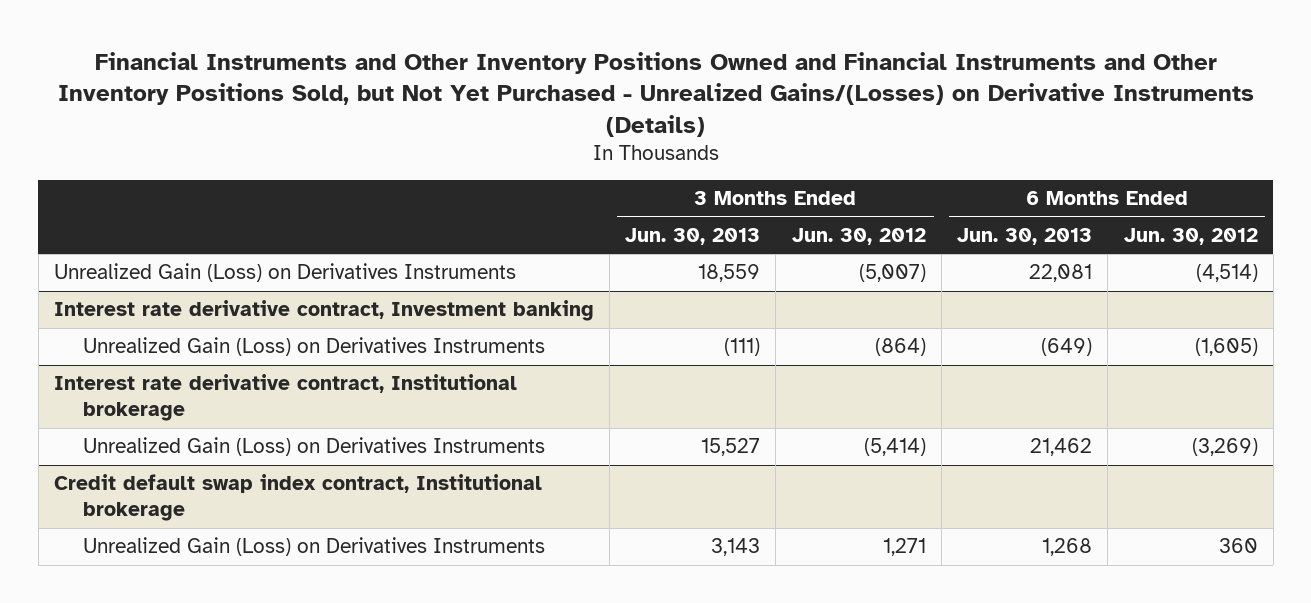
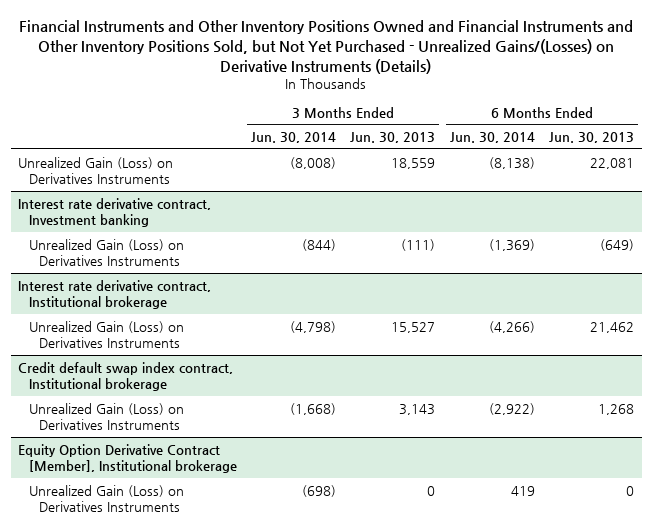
- | 3 Months Ended Jun. 30, 2013 | 3 Months Ended Jun. 30, 2012 | 6 Months Ended Jun. 30, 2013 | 6 Months Ended Jun. 30, 2012
+ | 3 Months Ended Jun. 30, 2014 | 3 Months Ended Jun. 30, 2013 | 6 Months Ended Jun. 30, 2014 | 6 Months Ended Jun. 30, 2013
+ Equity Option Derivative Contract [Member], Institutional brokerage
+ Unrealized Gain (Loss) on Derivatives Instruments | (698) | 0 | 419 | 0

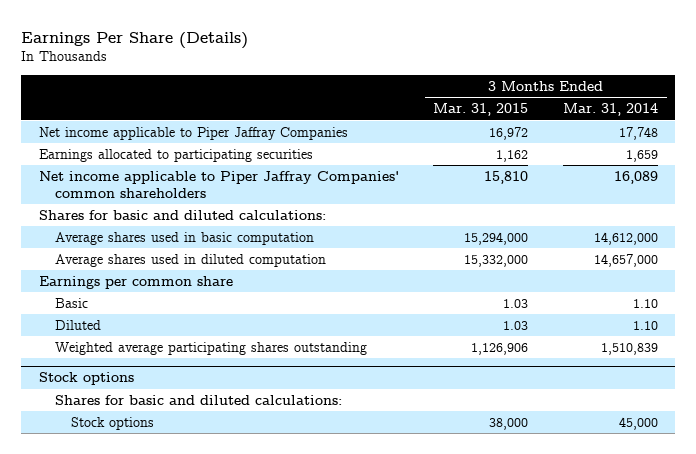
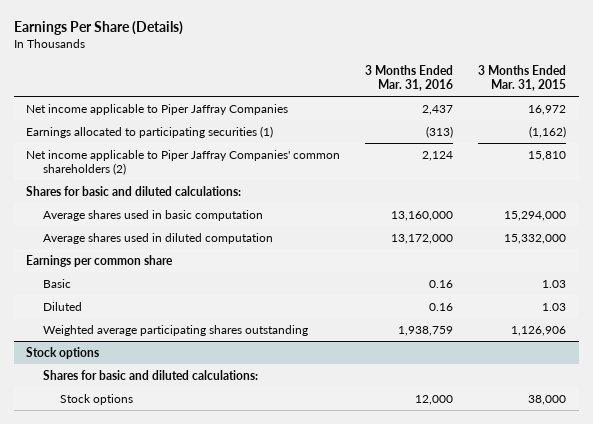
- | 3 Months Ended Mar. 31, 2015 | 3 Months Ended Mar. 31, 2014
+ | 3 Months Ended Mar. 31, 2016 | 3 Months Ended Mar. 31, 2015
- Earnings allocated to participating securities | 1,162 | 1,659
- Net income applicable to Piper Jaffray Companies' common shareholders | 15,810 | 16,089
+ Earnings allocated to participating securities (1) | (313) | (1,162)
+ Net income applicable to Piper Jaffray Companies' common shareholders (2) | 2,124 | 15,810

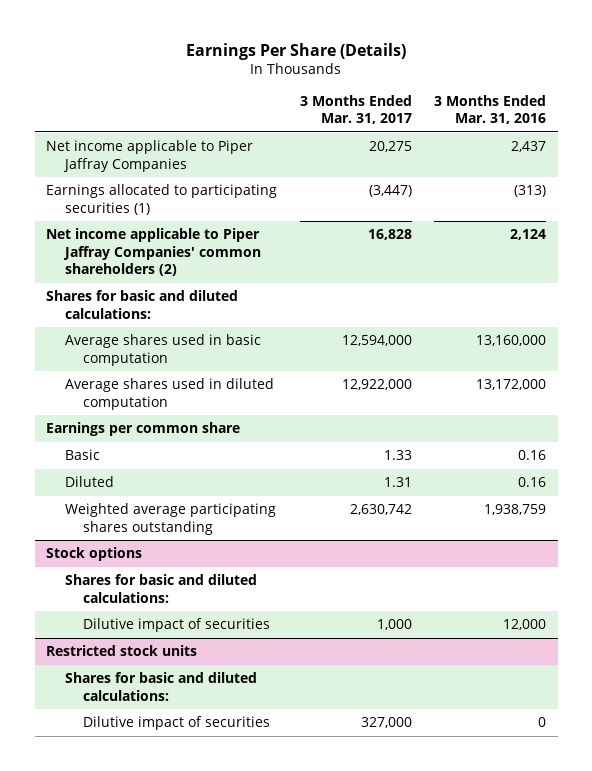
- | 3 Months Ended Mar. 31, 2016 | 3 Months Ended Mar. 31, 2015
+ | 3 Months Ended Mar. 31, 2017 | 3 Months Ended Mar. 31, 2016
@ Stock options
- Stock options | 12,000 | 38,000
+ Dilutive impact of securities | 1,000 | 12,000
+ Restricted stock units
+ Shares for basic and diluted calculations:
+ Dilutive impact of securities | 327,000 | 0

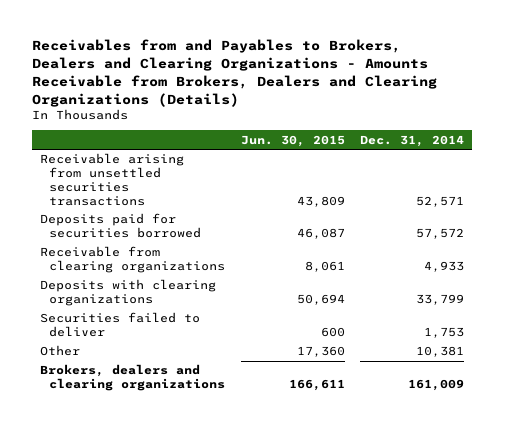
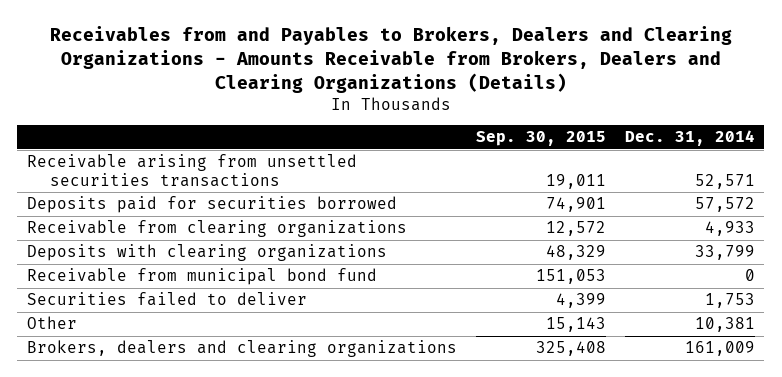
- | Jun. 30, 2015 | Dec. 31, 2014
+ | Sep. 30, 2015 | Dec. 31, 2014
+ Receivable from municipal bond fund | 151,053 | 0

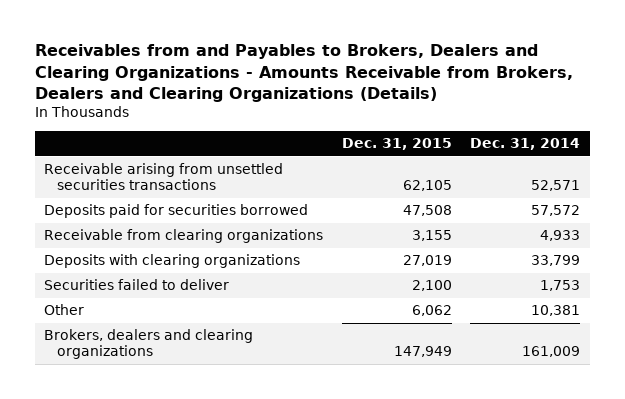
- | Sep. 30, 2015 | Dec. 31, 2014
+ | Dec. 31, 2015 | Dec. 31, 2014
- Receivable from municipal bond fund | 151,053 | 0

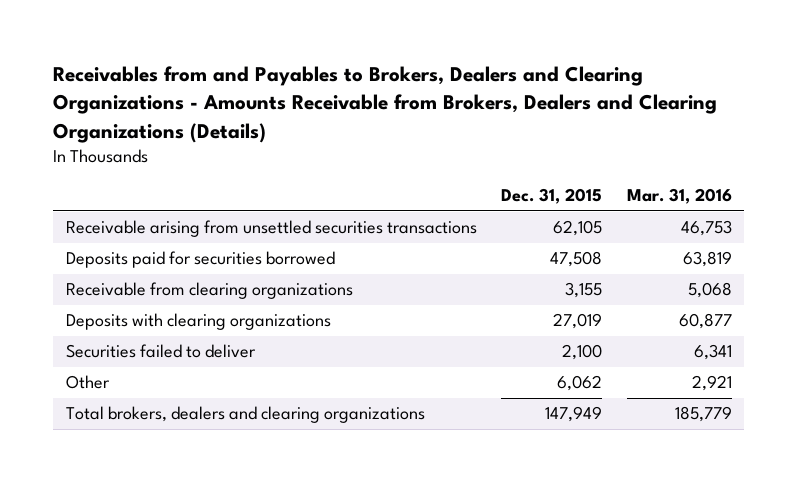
- | Dec. 31, 2015 | Dec. 31, 2014
+ | Dec. 31, 2015 | Mar. 31, 2016
- Brokers, dealers and clearing organizations | 147,949 | 161,009
+ Total brokers, dealers and clearing organizations | 147,949 | 185,779

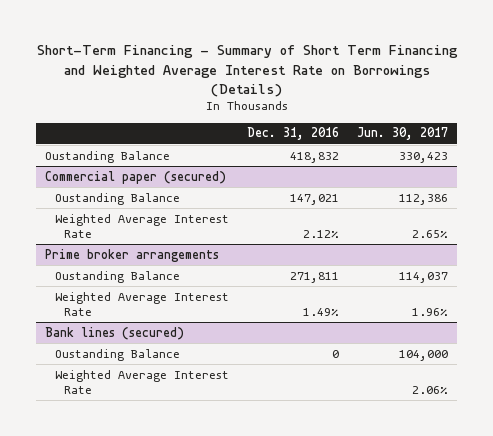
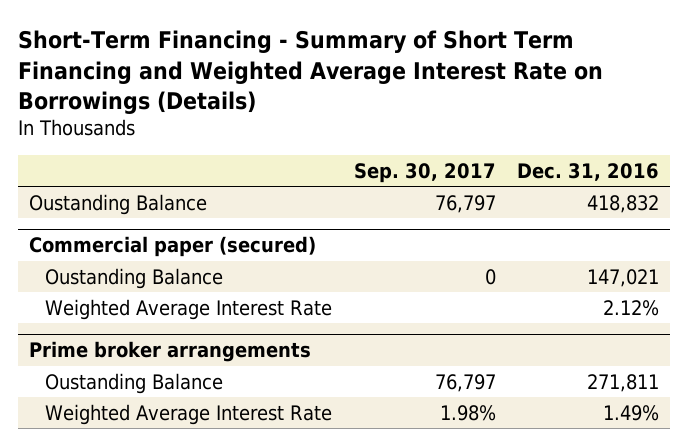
- | Dec. 31, 2016 | Jun. 30, 2017
+ | Sep. 30, 2017 | Dec. 31, 2016
- Bank lines (secured)
- Oustanding Balance | 0 | 104,000
- Weighted Average Interest Rate | | 2.06%

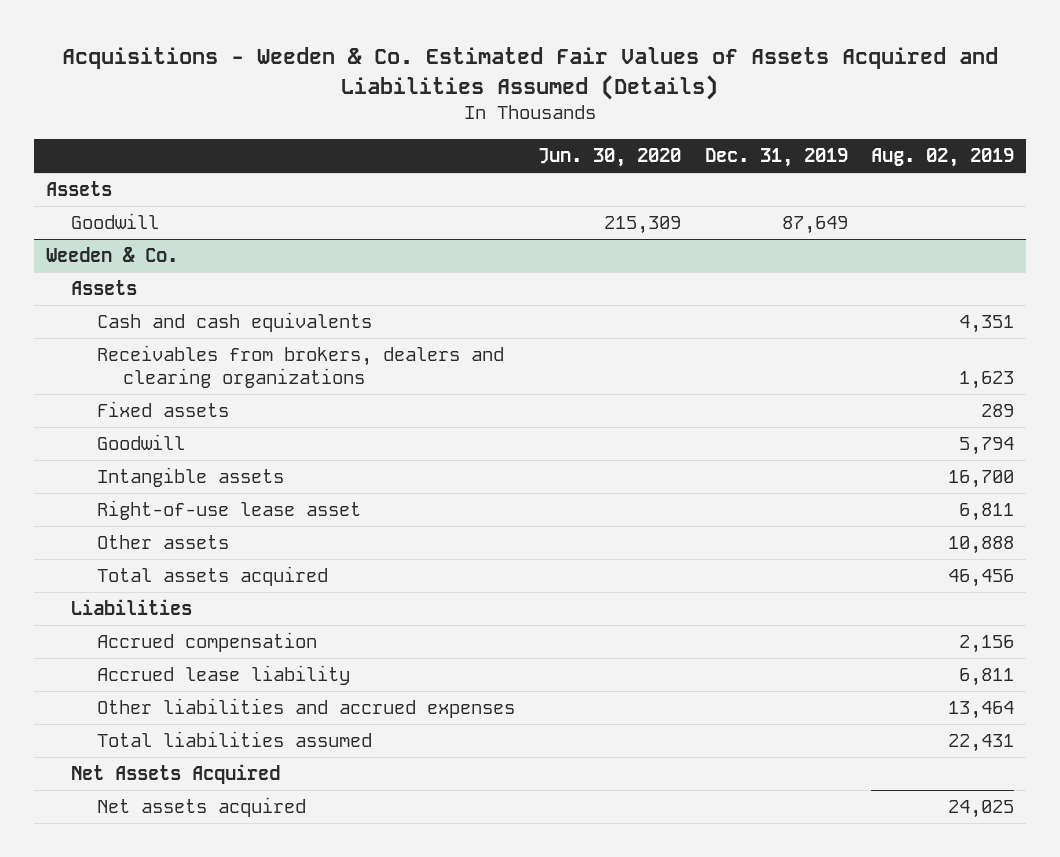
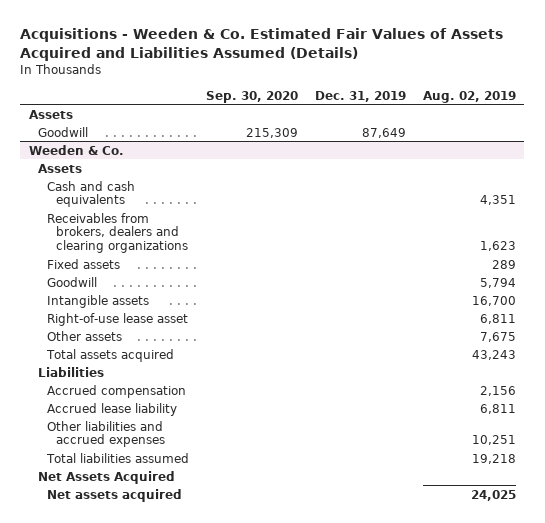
- | Jun. 30, 2020 | Dec. 31, 2019 | Aug. 02, 2019
+ | Sep. 30, 2020 | Dec. 31, 2019 | Aug. 02, 2019
@ Weeden & Co.
- Other assets | | | 10,888
- Total assets acquired | | | 46,456
+ Other assets | | | 7,675
+ Total assets acquired | | | 43,243
- Other liabilities and accrued expenses | | | 13,464
- Total liabilities assumed | | | 22,431
+ Other liabilities and accrued expenses | | | 10,251
+ Total liabilities assumed | | | 19,218

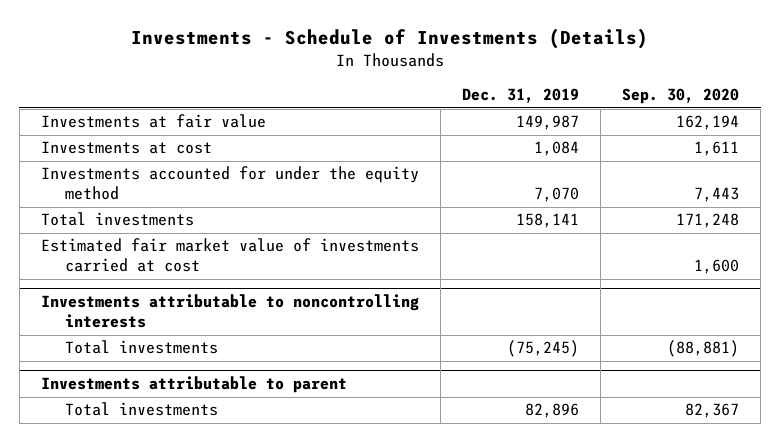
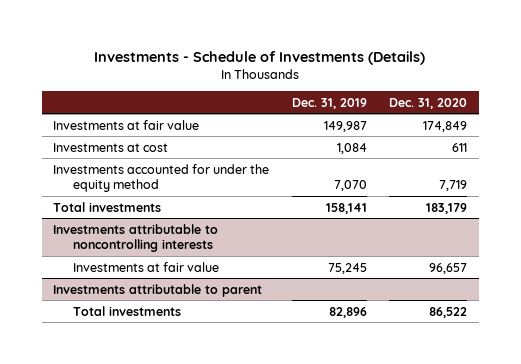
- | Dec. 31, 2019 | Sep. 30, 2020
+ | Dec. 31, 2019 | Dec. 31, 2020
- Estimated fair market value of investments carried at cost | | 1,600
@ Investments attributable to noncontrolling interests
- Total investments | (75,245) | (88,881)
+ Investments at fair value | 75,245 | 96,657

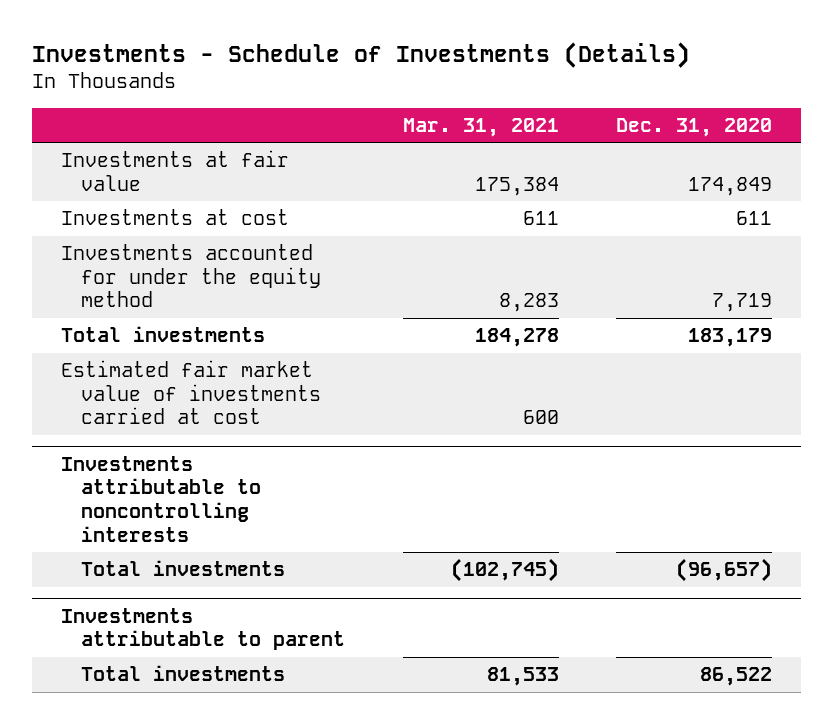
- | Dec. 31, 2019 | Dec. 31, 2020
+ | Mar. 31, 2021 | Dec. 31, 2020
+ Estimated fair market value of investments carried at cost | 600 |
@ Investments attributable to noncontrolling interests
- Investments at fair value | 75,245 | 96,657
+ Total investments | (102,745) | (96,657)

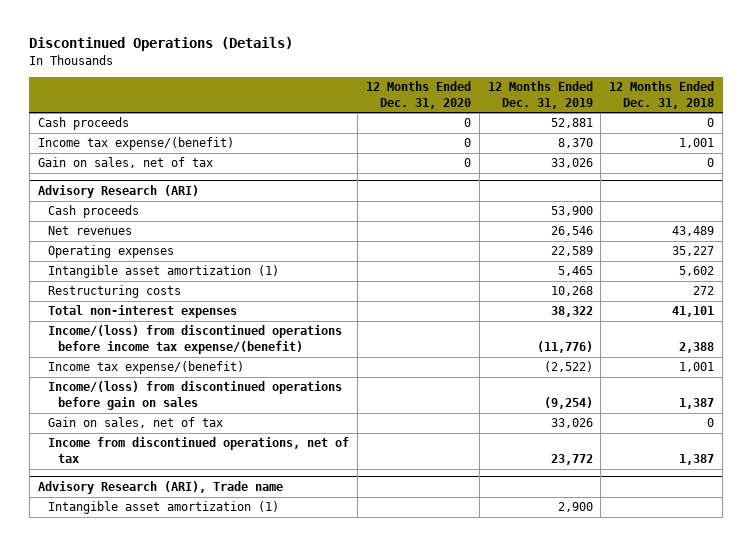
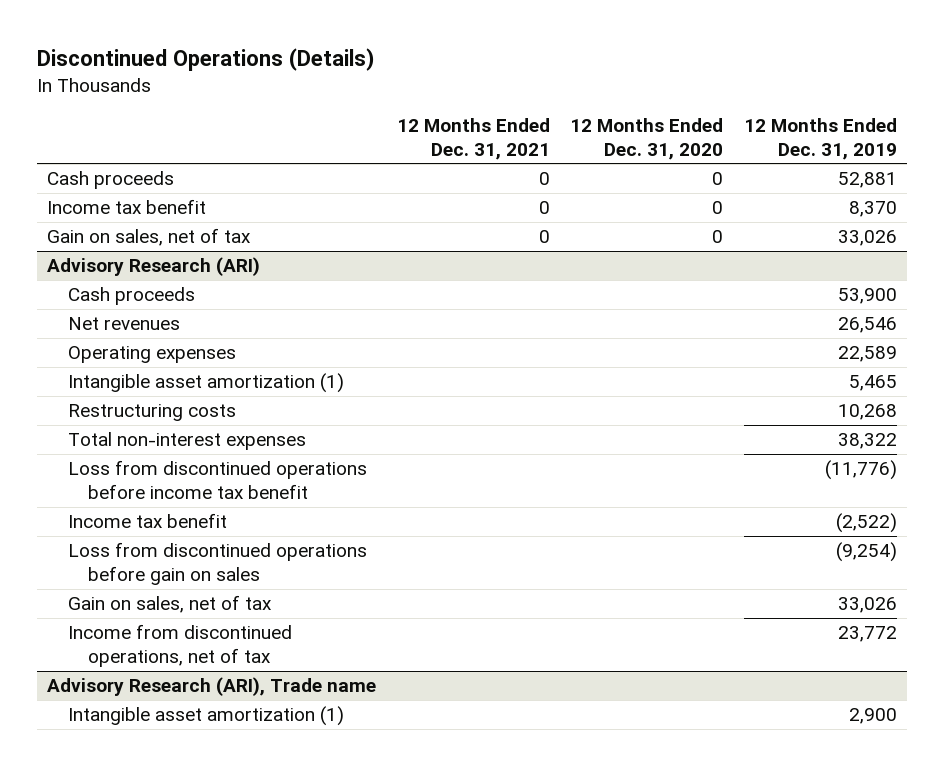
- | 12 Months Ended Dec. 31, 2020 | 12 Months Ended Dec. 31, 2019 | 12 Months Ended Dec. 31, 2018
+ | 12 Months Ended Dec. 31, 2021 | 12 Months Ended Dec. 31, 2020 | 12 Months Ended Dec. 31, 2019
- Income tax expense/(benefit) | 0 | 8,370 | 1,001
+ Income tax benefit | 0 | 0 | 8,370
@ Advisory Research (ARI)
- Income/(loss) from discontinued operations before income tax expense/(benefit) | | (11,776) | 2,388
- Income tax expense/(benefit) | | (2,522) | 1,001
- Income/(loss) from discontinued operations before gain on sales | | (9,254) | 1,387
+ Loss from discontinued operations before income tax benefit | | | (11,776)
+ Income tax benefit | | | (2,522)
+ Loss from discontinued operations before gain on sales | | | (9,254)

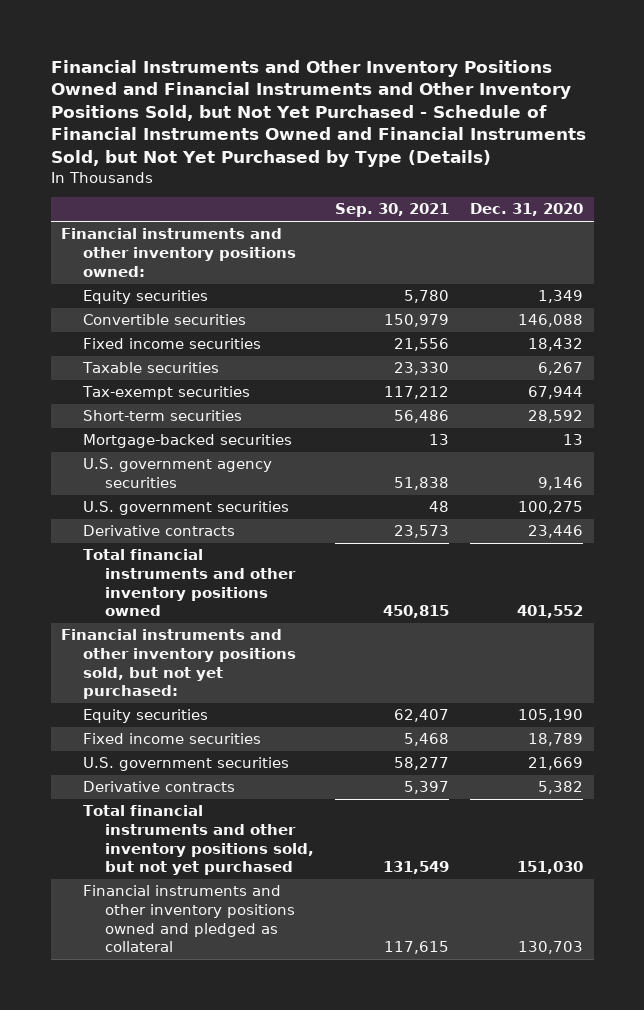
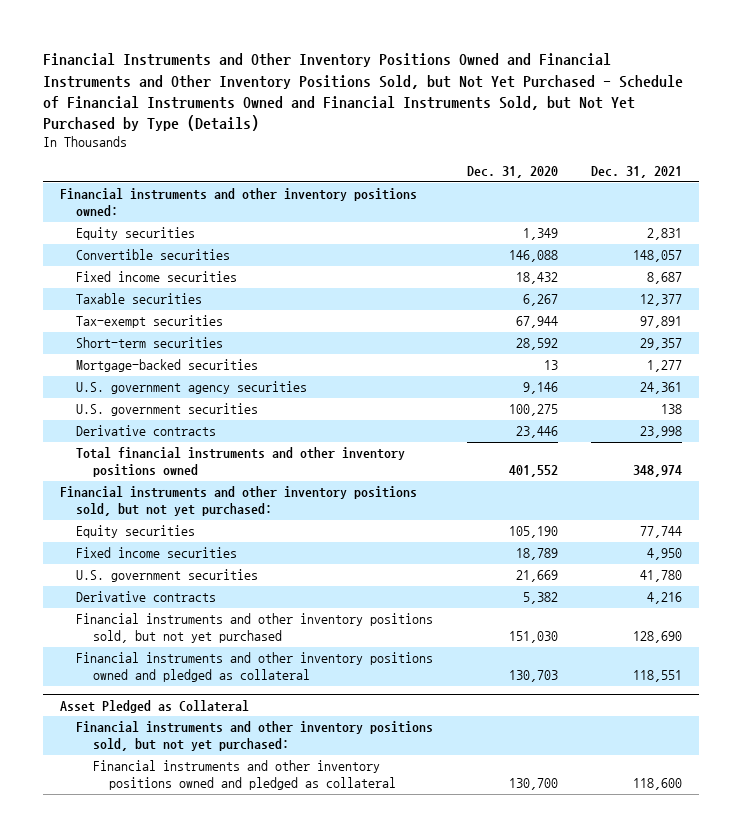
- | Sep. 30, 2021 | Dec. 31, 2020
+ | Dec. 31, 2020 | Dec. 31, 2021
- Total financial instruments and other inventory positions sold, but not yet purchased | 131,549 | 151,030
+ Financial instruments and other inventory positions sold, but not yet purchased | 151,030 | 128,690
+ Asset Pledged as Collateral
+ Financial instruments and other inventory positions sold, but not yet purchased:
+ Financial instruments and other inventory positions owned and pledged as collateral | 130,700 | 118,600

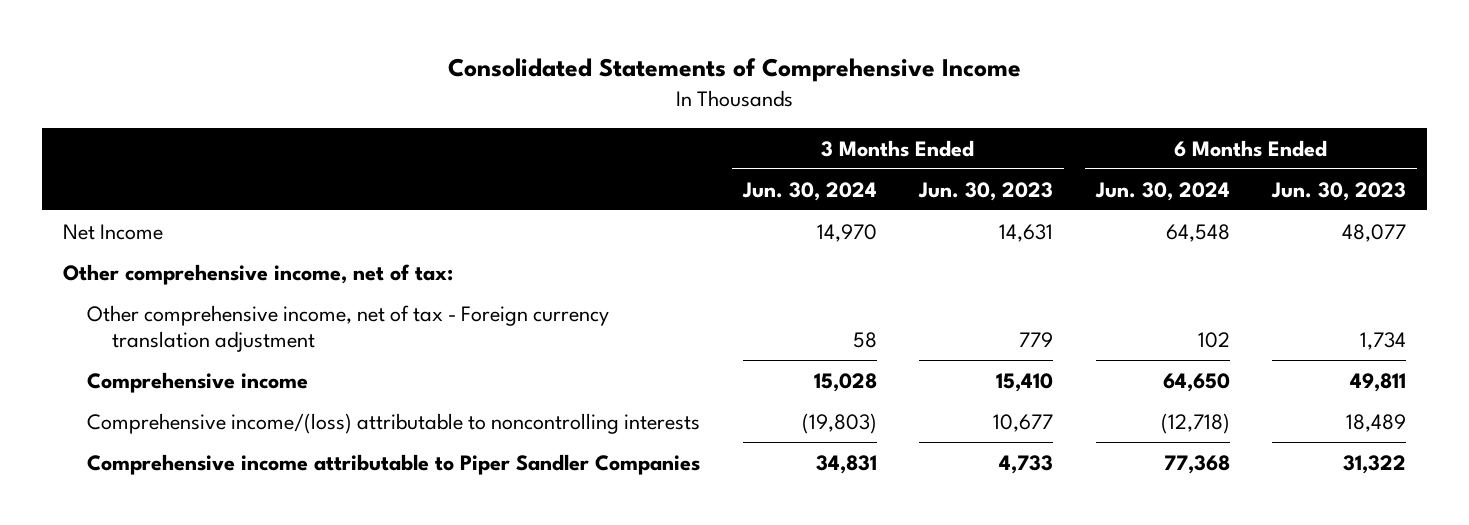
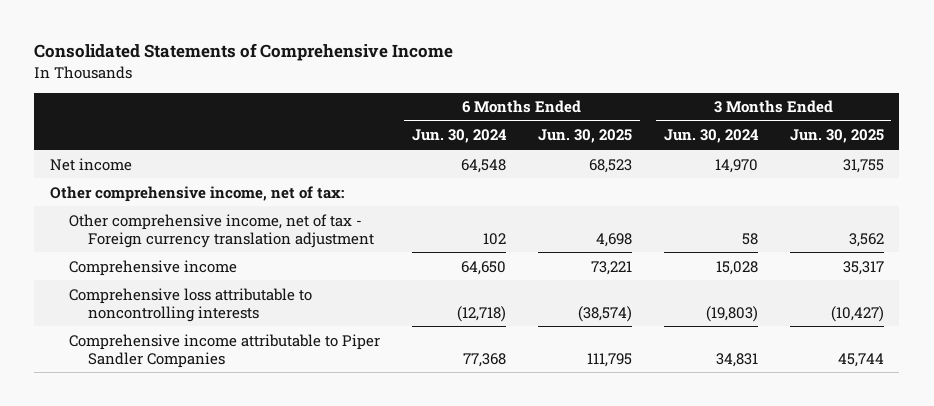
- | 3 Months Ended Jun. 30, 2024 | 3 Months Ended Jun. 30, 2023 | 6 Months Ended Jun. 30, 2024 | 6 Months Ended Jun. 30, 2023
+ | 6 Months Ended Jun. 30, 2024 | 6 Months Ended Jun. 30, 2025 | 3 Months Ended Jun. 30, 2024 | 3 Months Ended Jun. 30, 2025
- Net Income | 14,970 | 14,631 | 64,548 | 48,077
+ Net income | 64,548 | 68,523 | 14,970 | 31,755
- Comprehensive income/(loss) attributable to noncontrolling interests | (19,803) | 10,677 | (12,718) | 18,489
+ Comprehensive loss attributable to noncontrolling interests | (12,718) | (38,574) | (19,803) | (10,427)

